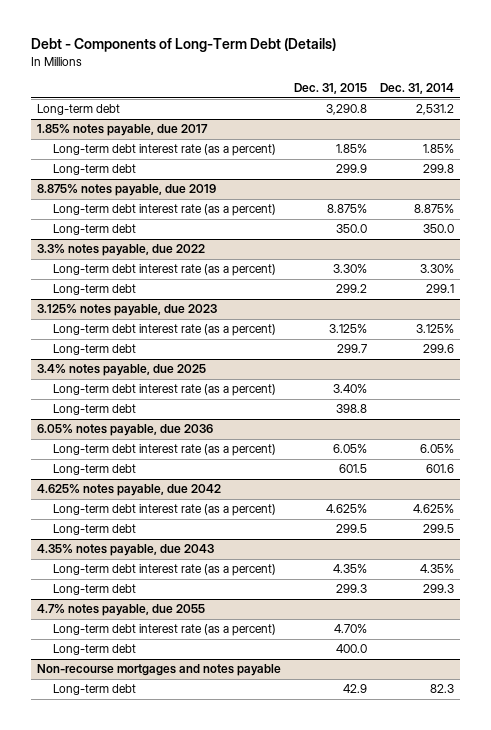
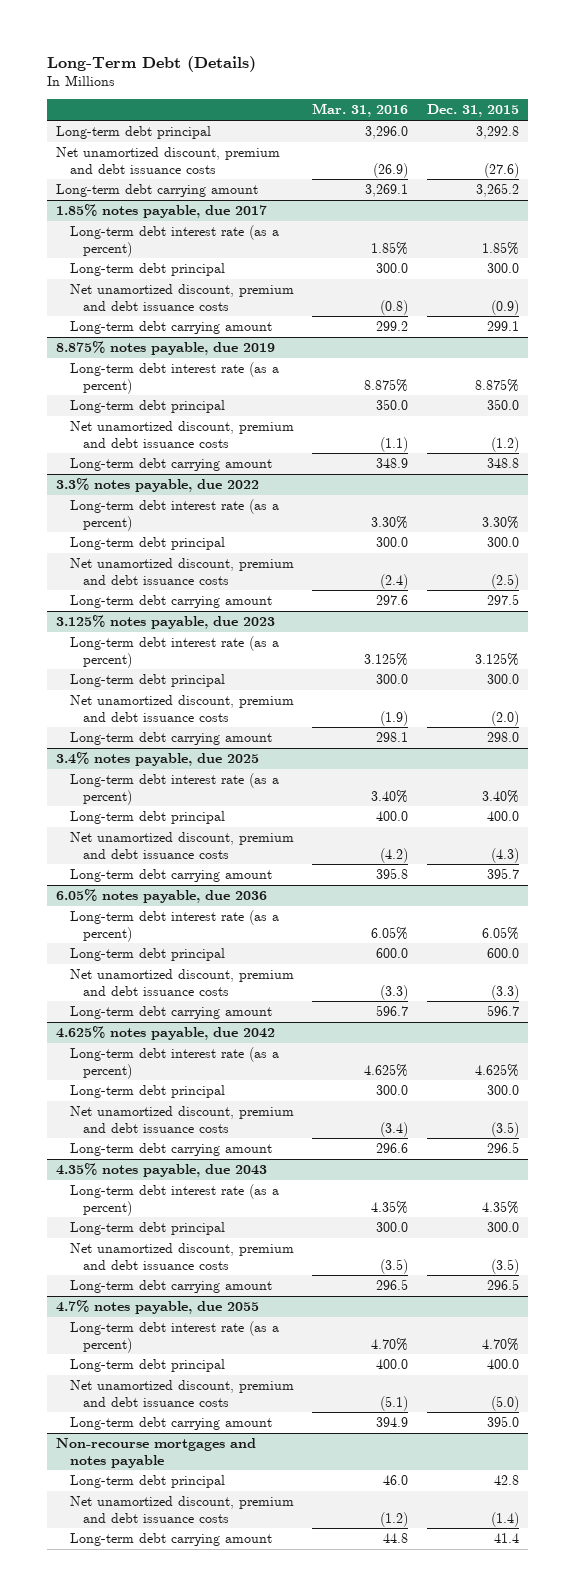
- Debt - Components of Long-Term Debt (Details)
+ Long-Term Debt (Details)
- | Dec. 31, 2015 | Dec. 31, 2014
+ | Mar. 31, 2016 | Dec. 31, 2015
- Long-term debt | 3,290.8 | 2,531.2
+ Long-term debt principal | 3,296.0 | 3,292.8
+ Net unamortized discount, premium and debt issuance costs | (26.9) | (27.6)
+ Long-term debt carrying amount | 3,269.1 | 3,265.2
@ 1.85% notes payable, due 2017
- Long-term debt | 299.9 | 299.8
+ Long-term debt principal | 300.0 | 300.0
+ Net unamortized discount, premium and debt issuance costs | (0.8) | (0.9)
+ Long-term debt carrying amount | 299.2 | 299.1
@ 8.875% notes payable, due 2019
- Long-term debt | 350.0 | 350.0
+ Long-term debt principal | 350.0 | 350.0
+ Net unamortized discount, premium and debt issuance costs | (1.1) | (1.2)
+ Long-term debt carrying amount | 348.9 | 348.8
@ 3.3% notes payable, due 2022
- Long-term debt | 299.2 | 299.1
+ Long-term debt principal | 300.0 | 300.0
+ Net unamortized discount, premium and debt issuance costs | (2.4) | (2.5)
+ Long-term debt carrying amount | 297.6 | 297.5
@ 3.125% notes payable, due 2023
- Long-term debt | 299.7 | 299.6
+ Long-term debt principal | 300.0 | 300.0
+ Net unamortized discount, premium and debt issuance costs | (1.9) | (2.0)
+ Long-term debt carrying amount | 298.1 | 298.0
@ 3.4% notes payable, due 2025
- Long-term debt | 398.8 |
+ Long-term debt principal | 400.0 | 400.0
+ Net unamortized discount, premium and debt issuance costs | (4.2) | (4.3)
+ Long-term debt carrying amount | 395.8 | 395.7
@ 6.05% notes payable, due 2036
- Long-term debt | 601.5 | 601.6
+ Long-term debt principal | 600.0 | 600.0
+ Net unamortized discount, premium and debt issuance costs | (3.3) | (3.3)
+ Long-term debt carrying amount | 596.7 | 596.7
@ 4.625% notes payable, due 2042
- Long-term debt | 299.5 | 299.5
+ Long-term debt principal | 300.0 | 300.0
+ Net unamortized discount, premium and debt issuance costs | (3.4) | (3.5)
+ Long-term debt carrying amount | 296.6 | 296.5
@ 4.35% notes payable, due 2043
- Long-term debt | 299.3 | 299.3
+ Long-term debt principal | 300.0 | 300.0
+ Net unamortized discount, premium and debt issuance costs | (3.5) | (3.5)
+ Long-term debt carrying amount | 296.5 | 296.5
@ 4.7% notes payable, due 2055
- Long-term debt | 400.0 |
+ Long-term debt principal | 400.0 | 400.0
+ Net unamortized discount, premium and debt issuance costs | (5.1) | (5.0)
+ Long-term debt carrying amount | 394.9 | 395.0
@ Non-recourse mortgages and notes payable
- Long-term debt | 42.9 | 82.3
+ Long-term debt principal | 46.0 | 42.8
+ Net unamortized discount, premium and debt issuance costs | (1.2) | (1.4)
+ Long-term debt carrying amount | 44.8 | 41.4

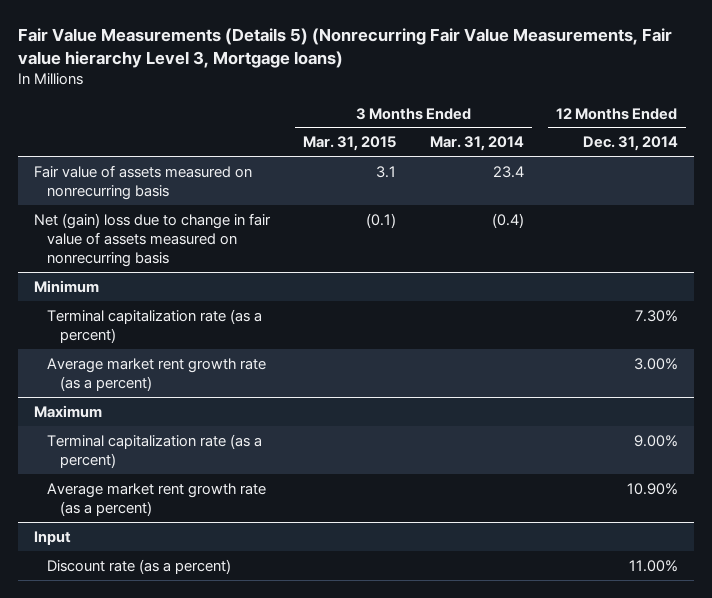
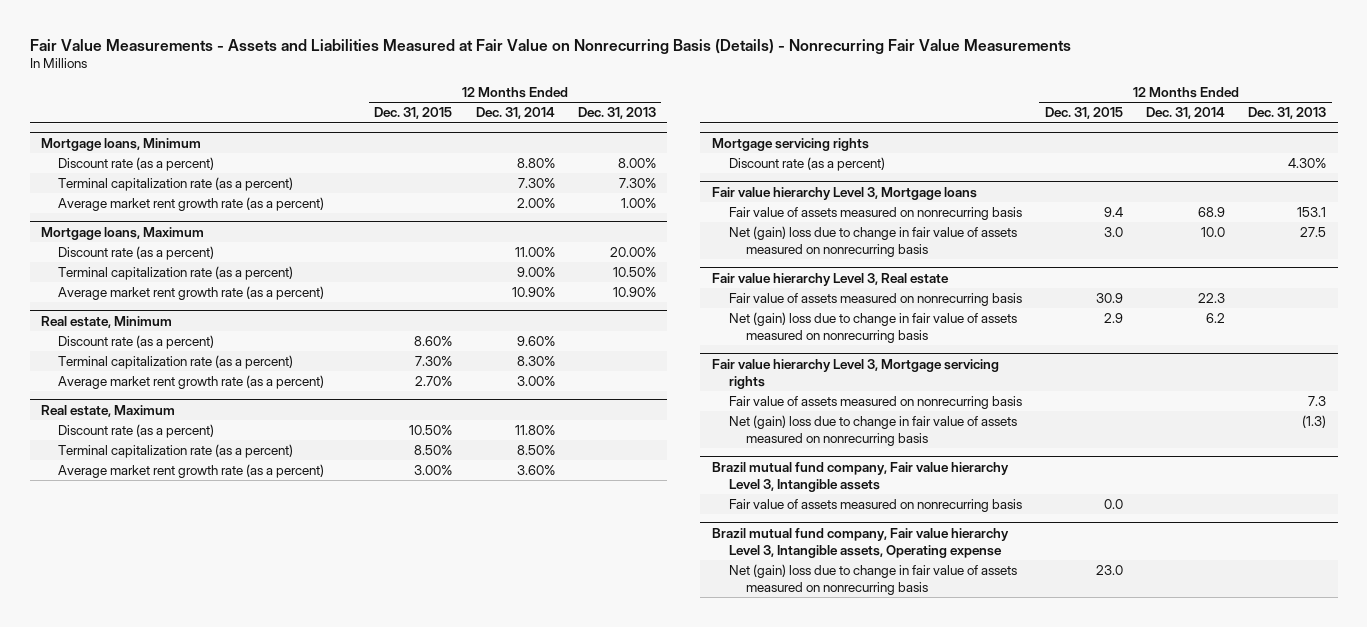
- Fair Value Measurements (Details 5) (Nonrecurring Fair Value Measurements, Fair value hierarchy Level 3, Mortgage loans)
+ Fair Value Measurements - Assets and Liabilities Measured at Fair Value on Nonrecurring Basis (Details) - Nonrecurring Fair Value Measurements
- | 3 Months Ended Mar. 31, 2015 | 3 Months Ended Mar. 31, 2014 | 12 Months Ended Dec. 31, 2014
+ | 12 Months Ended Dec. 31, 2015 | 12 Months Ended Dec. 31, 2014 | 12 Months Ended Dec. 31, 2013
- Fair value of assets measured on nonrecurring basis | 3.1 | 23.4 |
- Net (gain) loss due to change in fair value of assets measured on nonrecurring basis | (0.1) | (0.4) |
- Minimum
+ Mortgage loans, Minimum
+ Discount rate (as a percent) | | 8.80% | 8.00%
- Average market rent growth rate (as a percent) | | | 3.00%
- Maximum
+ Average market rent growth rate (as a percent) | | 2.00% | 1.00%
+ Mortgage loans, Maximum
+ Discount rate (as a percent) | | 11.00% | 20.00%
- Input
- Discount rate (as a percent) | | | 11.00%
+ Real estate, Minimum
+ Discount rate (as a percent) | 8.60% | 9.60% |
+ Terminal capitalization rate (as a percent) | 7.30% | 8.30% |
+ Average market rent growth rate (as a percent) | 2.70% | 3.00% |
+ Real estate, Maximum
+ Discount rate (as a percent) | 10.50% | 11.80% |
+ Terminal capitalization rate (as a percent) | 8.50% | 8.50% |
+ Average market rent growth rate (as a percent) | 3.00% | 3.60% |
+ Mortgage servicing rights
+ Discount rate (as a percent) | | | 4.30%
+ Fair value hierarchy Level 3, Mortgage loans
+ Fair value of assets measured on nonrecurring basis | 9.4 | 68.9 | 153.1
+ Net (gain) loss due to change in fair value of assets measured on nonrecurring basis | 3.0 | 10.0 | 27.5
+ Fair value hierarchy Level 3, Real estate
+ Fair value of assets measured on nonrecurring basis | 30.9 | 22.3 |
+ Net (gain) loss due to change in fair value of assets measured on nonrecurring basis | 2.9 | 6.2 |
+ Fair value hierarchy Level 3, Mortgage servicing rights
+ Fair value of assets measured on nonrecurring basis | | | 7.3
+ Net (gain) loss due to change in fair value of assets measured on nonrecurring basis | | | (1.3)
+ Brazil mutual fund company, Fair value hierarchy Level 3, Intangible assets
+ Fair value of assets measured on nonrecurring basis | 0.0 | |
+ Brazil mutual fund company, Fair value hierarchy Level 3, Intangible assets, Operating expense
+ Net (gain) loss due to change in fair value of assets measured on nonrecurring basis | 23.0 | |

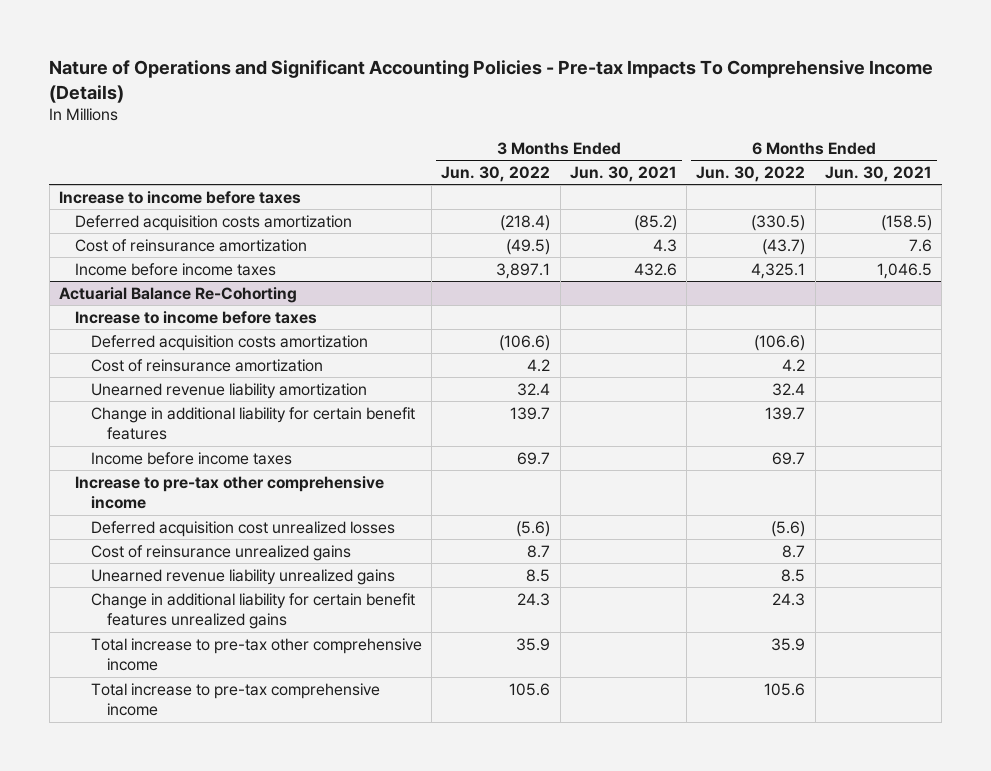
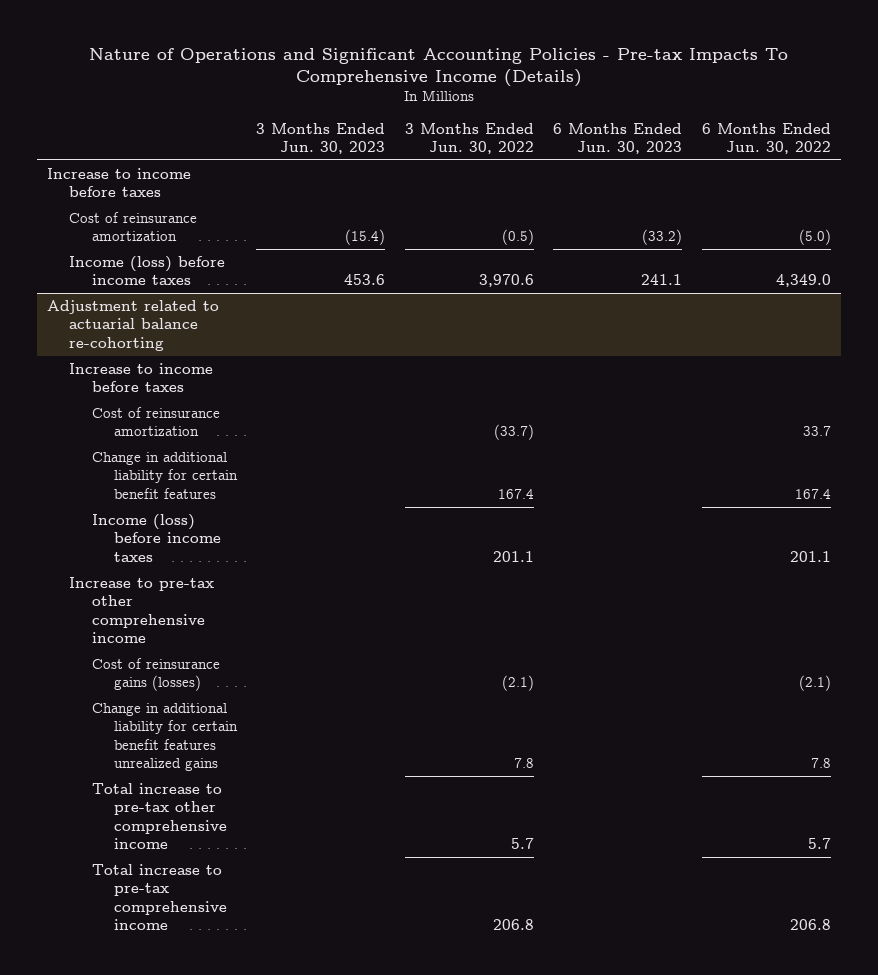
- | 3 Months Ended Jun. 30, 2022 | 3 Months Ended Jun. 30, 2021 | 6 Months Ended Jun. 30, 2022 | 6 Months Ended Jun. 30, 2021
+ | 3 Months Ended Jun. 30, 2023 | 3 Months Ended Jun. 30, 2022 | 6 Months Ended Jun. 30, 2023 | 6 Months Ended Jun. 30, 2022
- Deferred acquisition costs amortization | (218.4) | (85.2) | (330.5) | (158.5)
- Cost of reinsurance amortization | (49.5) | 4.3 | (43.7) | 7.6
- Income before income taxes | 3,897.1 | 432.6 | 4,325.1 | 1,046.5
- Actuarial Balance Re-Cohorting
+ Cost of reinsurance amortization | (15.4) | (0.5) | (33.2) | (5.0)
+ Income (loss) before income taxes | 453.6 | 3,970.6 | 241.1 | 4,349.0
+ Adjustment related to actuarial balance re-cohorting
- Deferred acquisition costs amortization | (106.6) | | (106.6) |
- Cost of reinsurance amortization | 4.2 | | 4.2 |
- Unearned revenue liability amortization | 32.4 | | 32.4 |
- Change in additional liability for certain benefit features | 139.7 | | 139.7 |
- Income before income taxes | 69.7 | | 69.7 |
+ Cost of reinsurance amortization | | (33.7) | | 33.7
+ Change in additional liability for certain benefit features | | 167.4 | | 167.4
+ Income (loss) before income taxes | | 201.1 | | 201.1
- Deferred acquisition cost unrealized losses | (5.6) | | (5.6) |
- Cost of reinsurance unrealized gains | 8.7 | | 8.7 |
- Unearned revenue liability unrealized gains | 8.5 | | 8.5 |
- Change in additional liability for certain benefit features unrealized gains | 24.3 | | 24.3 |
- Total increase to pre-tax other comprehensive income | 35.9 | | 35.9 |
- Total increase to pre-tax comprehensive income | 105.6 | | 105.6 |
+ Cost of reinsurance gains (losses) | | (2.1) | | (2.1)
+ Change in additional liability for certain benefit features unrealized gains | | 7.8 | | 7.8
+ Total increase to pre-tax other comprehensive income | | 5.7 | | 5.7
+ Total increase to pre-tax comprehensive income | | 206.8 | | 206.8

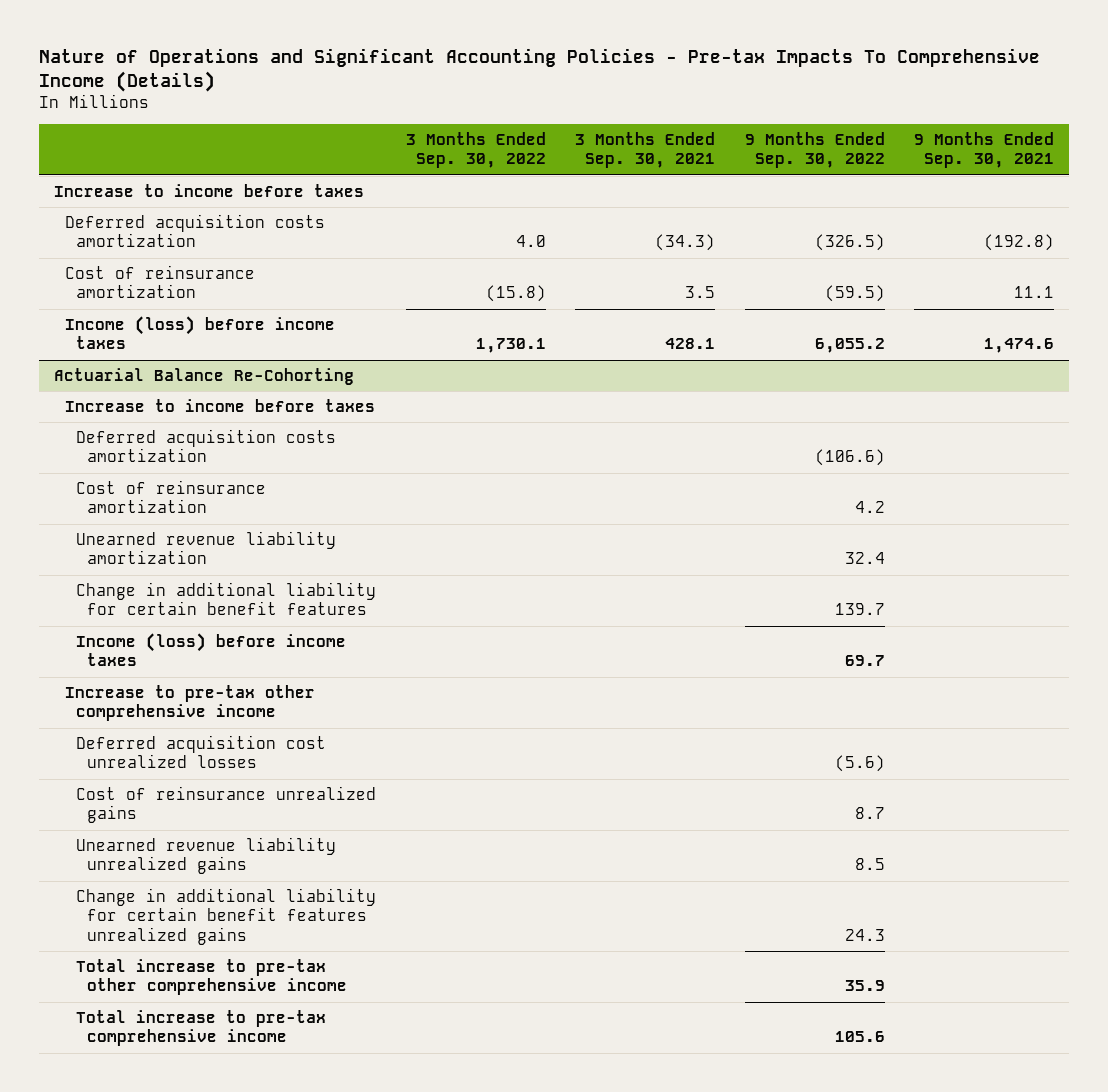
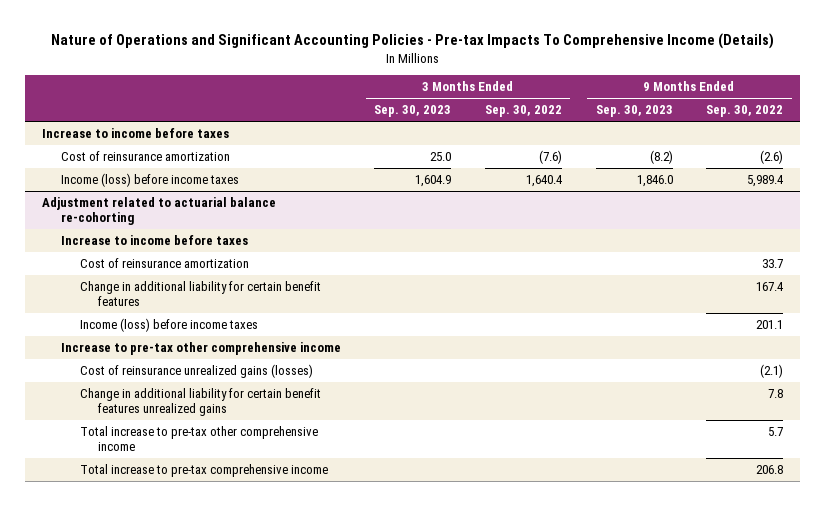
- | 3 Months Ended Sep. 30, 2022 | 3 Months Ended Sep. 30, 2021 | 9 Months Ended Sep. 30, 2022 | 9 Months Ended Sep. 30, 2021
+ | 3 Months Ended Sep. 30, 2023 | 3 Months Ended Sep. 30, 2022 | 9 Months Ended Sep. 30, 2023 | 9 Months Ended Sep. 30, 2022
- Deferred acquisition costs amortization | 4.0 | (34.3) | (326.5) | (192.8)
- Cost of reinsurance amortization | (15.8) | 3.5 | (59.5) | 11.1
- Income (loss) before income taxes | 1,730.1 | 428.1 | 6,055.2 | 1,474.6
- Actuarial Balance Re-Cohorting
+ Cost of reinsurance amortization | 25.0 | (7.6) | (8.2) | (2.6)
+ Income (loss) before income taxes | 1,604.9 | 1,640.4 | 1,846.0 | 5,989.4
+ Adjustment related to actuarial balance re-cohorting
- Deferred acquisition costs amortization | | | (106.6) |
- Cost of reinsurance amortization | | | 4.2 |
- Unearned revenue liability amortization | | | 32.4 |
- Change in additional liability for certain benefit features | | | 139.7 |
- Income (loss) before income taxes | | | 69.7 |
+ Cost of reinsurance amortization | | | | 33.7
+ Change in additional liability for certain benefit features | | | | 167.4
+ Income (loss) before income taxes | | | | 201.1
- Deferred acquisition cost unrealized losses | | | (5.6) |
- Cost of reinsurance unrealized gains | | | 8.7 |
- Unearned revenue liability unrealized gains | | | 8.5 |
- Change in additional liability for certain benefit features unrealized gains | | | 24.3 |
- Total increase to pre-tax other comprehensive income | | | 35.9 |
- Total increase to pre-tax comprehensive income | | | 105.6 |
+ Cost of reinsurance unrealized gains (losses) | | | | (2.1)
+ Change in additional liability for certain benefit features unrealized gains | | | | 7.8
+ Total increase to pre-tax other comprehensive income | | | | 5.7
+ Total increase to pre-tax comprehensive income | | | | 206.8

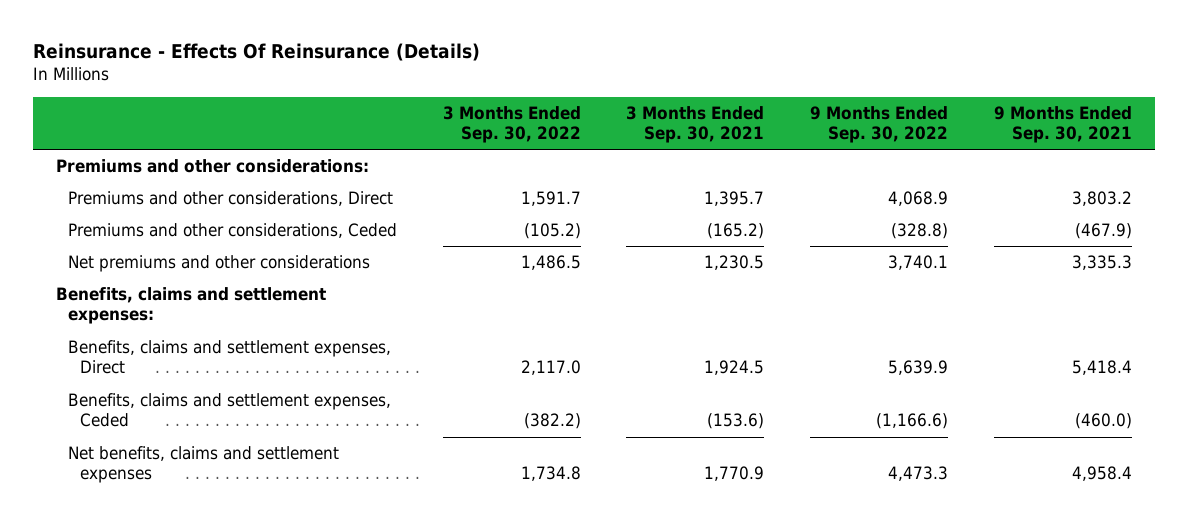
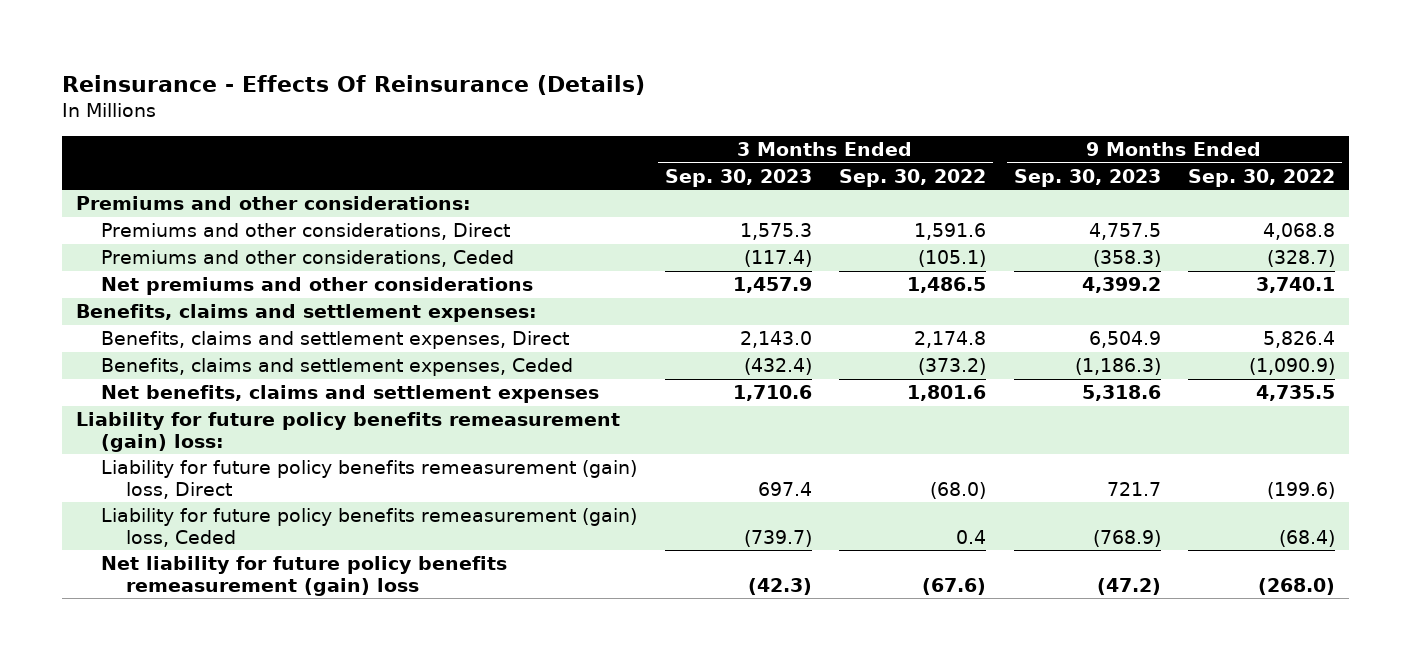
- | 3 Months Ended Sep. 30, 2022 | 3 Months Ended Sep. 30, 2021 | 9 Months Ended Sep. 30, 2022 | 9 Months Ended Sep. 30, 2021
+ | 3 Months Ended Sep. 30, 2023 | 3 Months Ended Sep. 30, 2022 | 9 Months Ended Sep. 30, 2023 | 9 Months Ended Sep. 30, 2022
- Premiums and other considerations, Direct | 1,591.7 | 1,395.7 | 4,068.9 | 3,803.2
- Premiums and other considerations, Ceded | (105.2) | (165.2) | (328.8) | (467.9)
+ Premiums and other considerations, Direct | 1,575.3 | 1,591.6 | 4,757.5 | 4,068.8
+ Premiums and other considerations, Ceded | (117.4) | (105.1) | (358.3) | (328.7)
- Benefits, claims and settlement expenses, Direct | 2,117.0 | 1,924.5 | 5,639.9 | 5,418.4
- Benefits, claims and settlement expenses, Ceded | (382.2) | (153.6) | (1,166.6) | (460.0)
- Net benefits, claims and settlement expenses | 1,734.8 | 1,770.9 | 4,473.3 | 4,958.4
+ Benefits, claims and settlement expenses, Direct | 2,143.0 | 2,174.8 | 6,504.9 | 5,826.4
+ Benefits, claims and settlement expenses, Ceded | (432.4) | (373.2) | (1,186.3) | (1,090.9)
+ Net benefits, claims and settlement expenses | 1,710.6 | 1,801.6 | 5,318.6 | 4,735.5
+ Liability for future policy benefits remeasurement (gain) loss:
+ Liability for future policy benefits remeasurement (gain) loss, Direct | 697.4 | (68.0) | 721.7 | (199.6)
+ Liability for future policy benefits remeasurement (gain) loss, Ceded | (739.7) | 0.4 | (768.9) | (68.4)
+ Net liability for future policy benefits remeasurement (gain) loss | (42.3) | (67.6) | (47.2) | (268.0)

